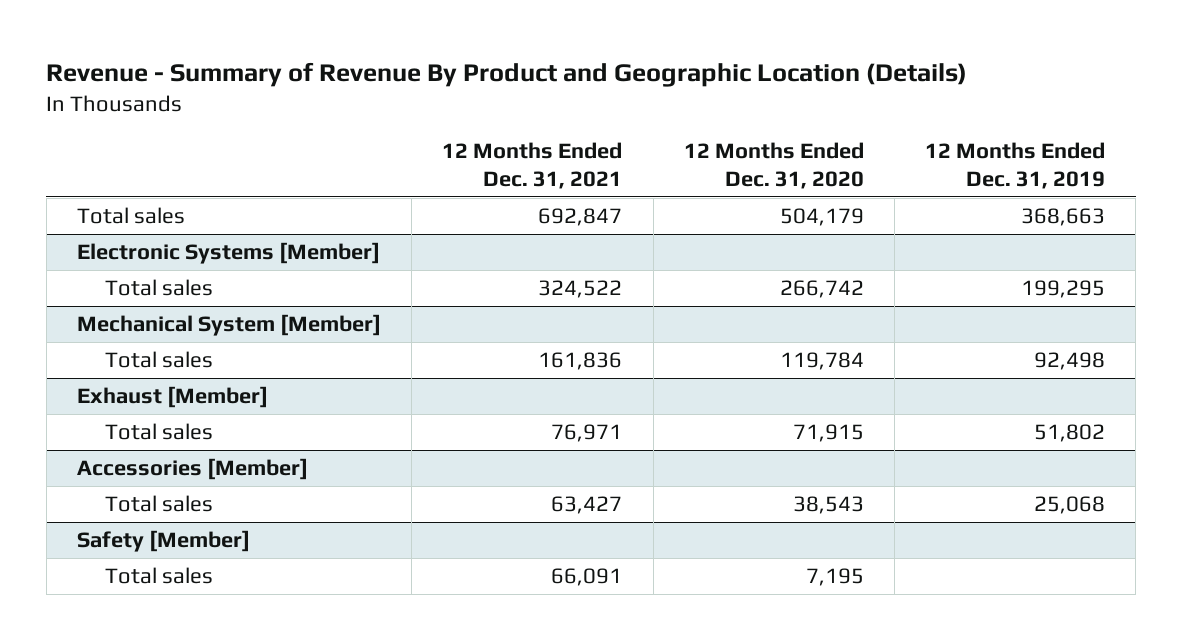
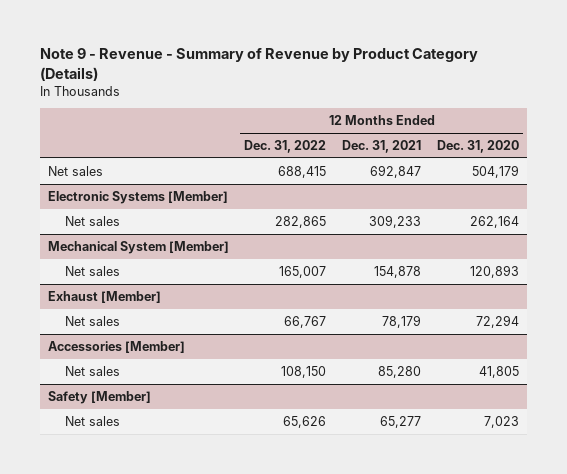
- Revenue - Summary of Revenue By Product and Geographic Location (Details)
+ Note 9 - Revenue - Summary of Revenue by Product Category (Details)
- | 12 Months Ended Dec. 31, 2021 | 12 Months Ended Dec. 31, 2020 | 12 Months Ended Dec. 31, 2019
+ | 12 Months Ended Dec. 31, 2022 | 12 Months Ended Dec. 31, 2021 | 12 Months Ended Dec. 31, 2020
- Total sales | 692,847 | 504,179 | 368,663
+ Net sales | 688,415 | 692,847 | 504,179
@ Electronic Systems [Member]
- Total sales | 324,522 | 266,742 | 199,295
+ Net sales | 282,865 | 309,233 | 262,164
@ Mechanical System [Member]
- Total sales | 161,836 | 119,784 | 92,498
+ Net sales | 165,007 | 154,878 | 120,893
@ Exhaust [Member]
- Total sales | 76,971 | 71,915 | 51,802
+ Net sales | 66,767 | 78,179 | 72,294
@ Accessories [Member]
- Total sales | 63,427 | 38,543 | 25,068
+ Net sales | 108,150 | 85,280 | 41,805
@ Safety [Member]
- Total sales | 66,091 | 7,195 |
+ Net sales | 65,626 | 65,277 | 7,023

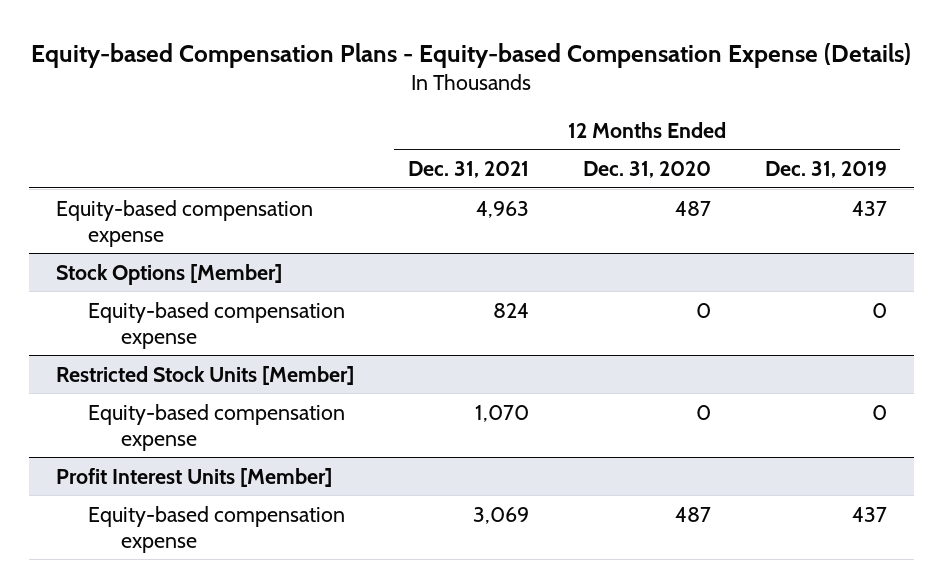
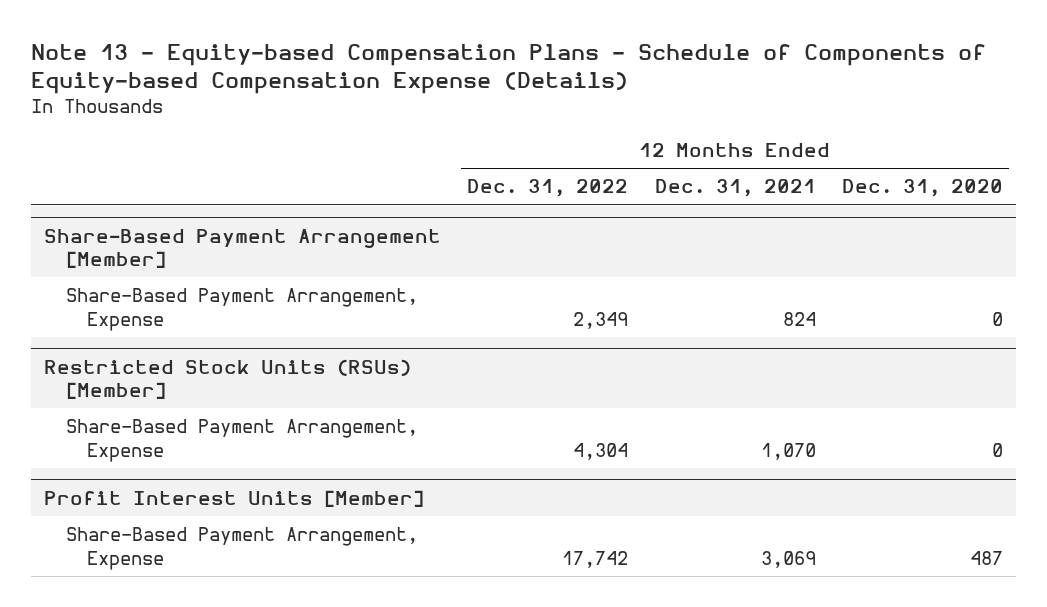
- Equity-based Compensation Plans - Equity-based Compensation Expense (Details)
+ Note 13 - Equity-based Compensation Plans - Schedule of Components of Equity-based Compensation Expense (Details)
- | 12 Months Ended Dec. 31, 2021 | 12 Months Ended Dec. 31, 2020 | 12 Months Ended Dec. 31, 2019
+ | 12 Months Ended Dec. 31, 2022 | 12 Months Ended Dec. 31, 2021 | 12 Months Ended Dec. 31, 2020
- Equity-based compensation expense | 4,963 | 487 | 437
- Stock Options [Member]
- Equity-based compensation expense | 824 | 0 | 0
- Restricted Stock Units [Member]
- Equity-based compensation expense | 1,070 | 0 | 0
+ Share-Based Payment Arrangement [Member]
+ Share-Based Payment Arrangement, Expense | 2,349 | 824 | 0
+ Restricted Stock Units (RSUs) [Member]
+ Share-Based Payment Arrangement, Expense | 4,304 | 1,070 | 0
@ Profit Interest Units [Member]
- Equity-based compensation expense | 3,069 | 487 | 437
+ Share-Based Payment Arrangement, Expense | 17,742 | 3,069 | 487

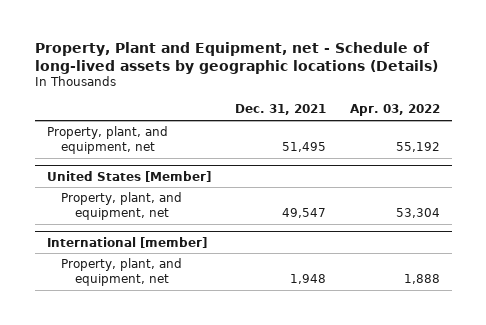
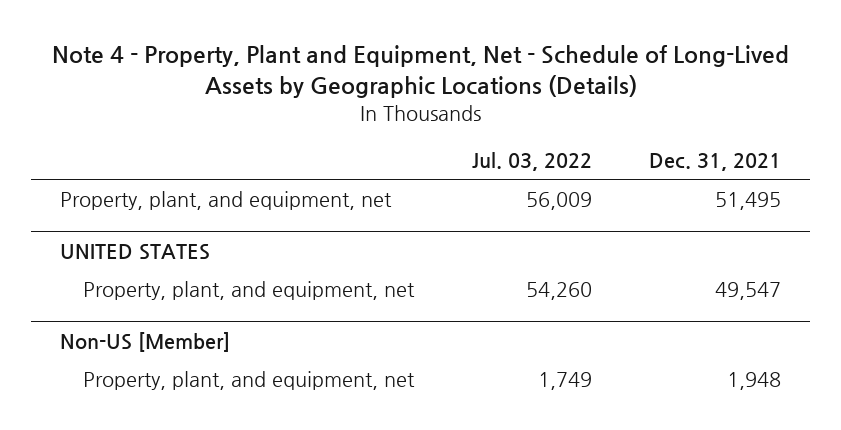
- Property, Plant and Equipment, net - Schedule of long-lived assets by geographic locations (Details)
+ Note 4 - Property, Plant and Equipment, Net - Schedule of Long-Lived Assets by Geographic Locations (Details)
- | Dec. 31, 2021 | Apr. 03, 2022
+ | Jul. 03, 2022 | Dec. 31, 2021
- United States [Member]
+ UNITED STATES
- International [member]
+ Non-US [Member]

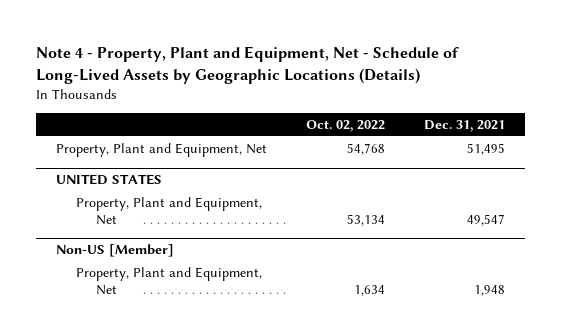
- | Jul. 03, 2022 | Dec. 31, 2021
+ | Oct. 02, 2022 | Dec. 31, 2021
- Property, plant, and equipment, net | 56,009 | 51,495
+ Property, Plant and Equipment, Net | 54,768 | 51,495
@ UNITED STATES
- Property, plant, and equipment, net | 54,260 | 49,547
+ Property, Plant and Equipment, Net | 53,134 | 49,547
@ Non-US [Member]
- Property, plant, and equipment, net | 1,749 | 1,948
+ Property, Plant and Equipment, Net | 1,634 | 1,948

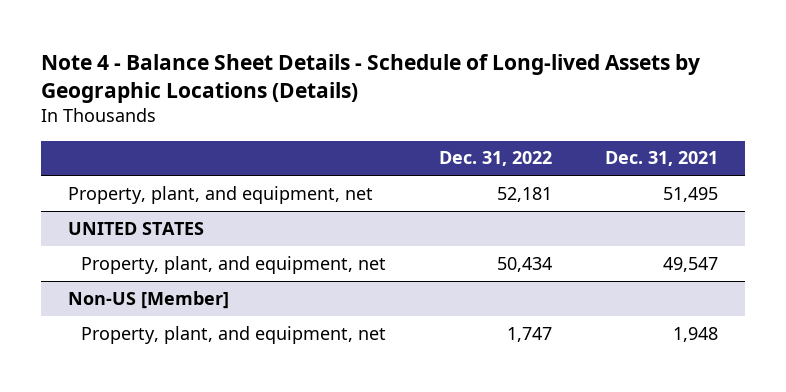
- Note 4 - Property, Plant and Equipment, Net - Schedule of Long-Lived Assets by Geographic Locations (Details)
+ Note 4 - Balance Sheet Details - Schedule of Long-lived Assets by Geographic Locations (Details)
- | Oct. 02, 2022 | Dec. 31, 2021
+ | Dec. 31, 2022 | Dec. 31, 2021
- Property, Plant and Equipment, Net | 54,768 | 51,495
+ Property, plant, and equipment, net | 52,181 | 51,495
@ UNITED STATES
- Property, Plant and Equipment, Net | 53,134 | 49,547
+ Property, plant, and equipment, net | 50,434 | 49,547
@ Non-US [Member]
- Property, Plant and Equipment, Net | 1,634 | 1,948
+ Property, plant, and equipment, net | 1,747 | 1,948

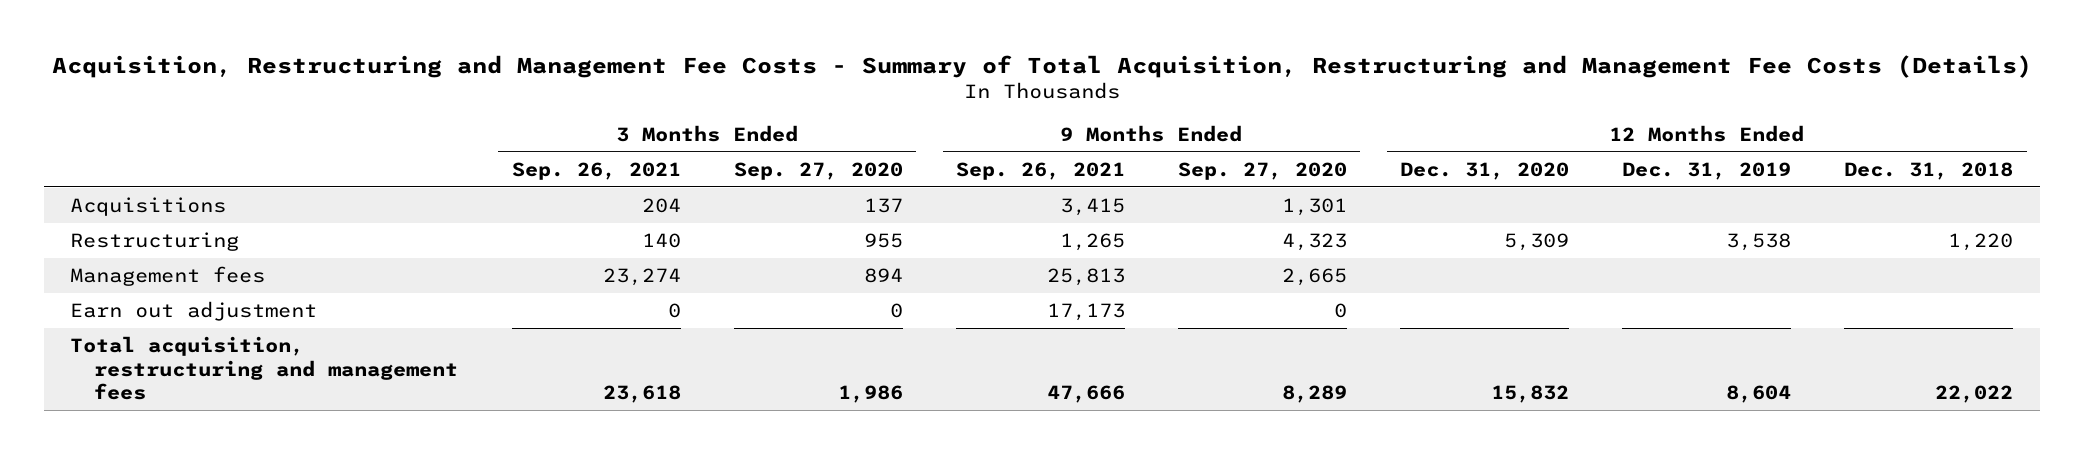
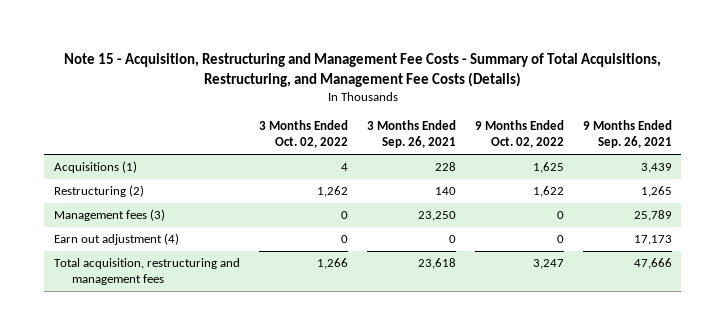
- Acquisition, Restructuring and Management Fee Costs - Summary of Total Acquisition, Restructuring and Management Fee Costs (Details)
+ Note 15 - Acquisition, Restructuring and Management Fee Costs - Summary of Total Acquisitions, Restructuring, and Management Fee Costs (Details)
- | 3 Months Ended Sep. 26, 2021 | 3 Months Ended Sep. 27, 2020 | 9 Months Ended Sep. 26, 2021 | 9 Months Ended Sep. 27, 2020 | 12 Months Ended Dec. 31, 2020 | 12 Months Ended Dec. 31, 2019 | 12 Months Ended Dec. 31, 2018
+ | 3 Months Ended Oct. 02, 2022 | 3 Months Ended Sep. 26, 2021 | 9 Months Ended Oct. 02, 2022 | 9 Months Ended Sep. 26, 2021
- Acquisitions | 204 | 137 | 3,415 | 1,301 | | |
- Restructuring | 140 | 955 | 1,265 | 4,323 | 5,309 | 3,538 | 1,220
- Management fees | 23,274 | 894 | 25,813 | 2,665 | | |
- Earn out adjustment | 0 | 0 | 17,173 | 0 | | |
+ Acquisitions (1) | 4 | 228 | 1,625 | 3,439
+ Restructuring (2) | 1,262 | 140 | 1,622 | 1,265
+ Management fees (3) | 0 | 23,250 | 0 | 25,789
+ Earn out adjustment (4) | 0 | 0 | 0 | 17,173

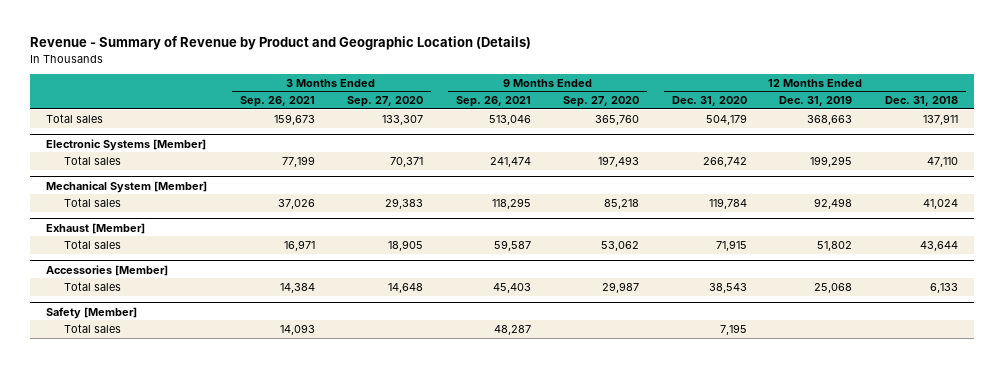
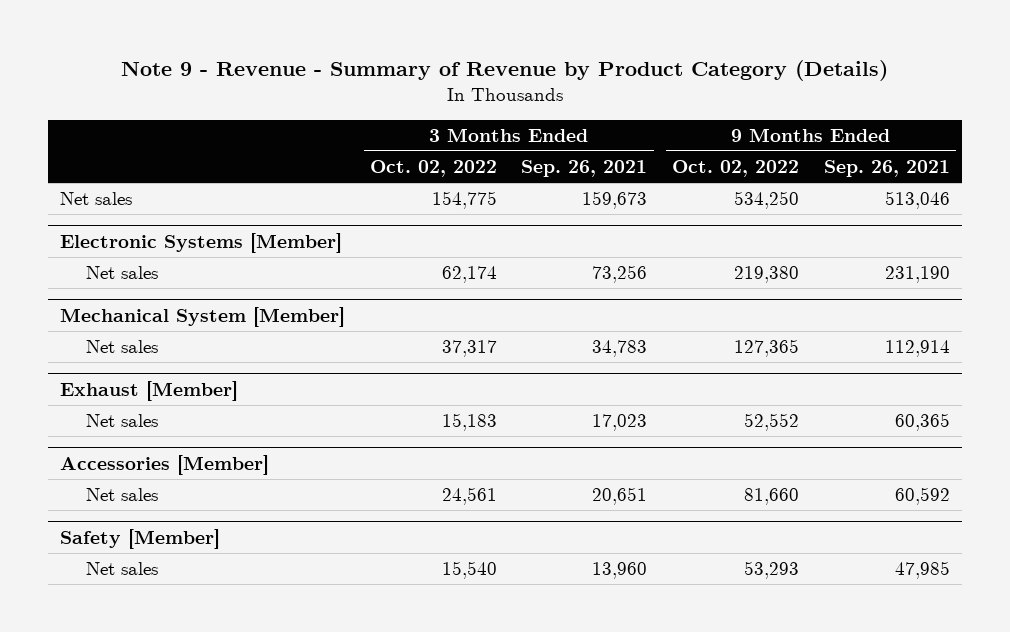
- Revenue - Summary of Revenue by Product and Geographic Location (Details)
+ Note 9 - Revenue - Summary of Revenue by Product Category (Details)
- | 3 Months Ended Sep. 26, 2021 | 3 Months Ended Sep. 27, 2020 | 9 Months Ended Sep. 26, 2021 | 9 Months Ended Sep. 27, 2020 | 12 Months Ended Dec. 31, 2020 | 12 Months Ended Dec. 31, 2019 | 12 Months Ended Dec. 31, 2018
+ | 3 Months Ended Oct. 02, 2022 | 3 Months Ended Sep. 26, 2021 | 9 Months Ended Oct. 02, 2022 | 9 Months Ended Sep. 26, 2021
- Total sales | 159,673 | 133,307 | 513,046 | 365,760 | 504,179 | 368,663 | 137,911
+ Net sales | 154,775 | 159,673 | 534,250 | 513,046
@ Electronic Systems [Member]
- Total sales | 77,199 | 70,371 | 241,474 | 197,493 | 266,742 | 199,295 | 47,110
+ Net sales | 62,174 | 73,256 | 219,380 | 231,190
@ Mechanical System [Member]
- Total sales | 37,026 | 29,383 | 118,295 | 85,218 | 119,784 | 92,498 | 41,024
+ Net sales | 37,317 | 34,783 | 127,365 | 112,914
@ Exhaust [Member]
- Total sales | 16,971 | 18,905 | 59,587 | 53,062 | 71,915 | 51,802 | 43,644
+ Net sales | 15,183 | 17,023 | 52,552 | 60,365
@ Accessories [Member]
- Total sales | 14,384 | 14,648 | 45,403 | 29,987 | 38,543 | 25,068 | 6,133
+ Net sales | 24,561 | 20,651 | 81,660 | 60,592
@ Safety [Member]
- Total sales | 14,093 | | 48,287 | | 7,195 | |
+ Net sales | 15,540 | 13,960 | 53,293 | 47,985

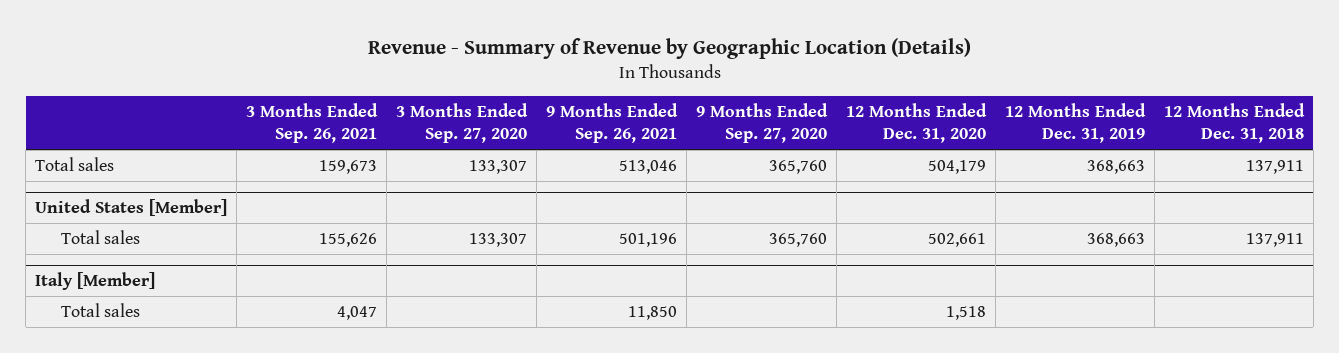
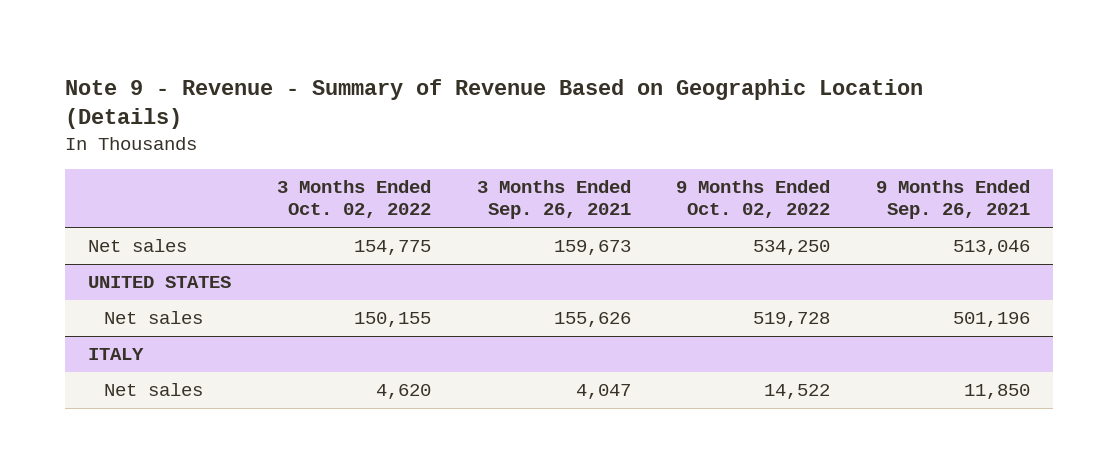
- Revenue - Summary of Revenue by Geographic Location (Details)
+ Note 9 - Revenue - Summary of Revenue Based on Geographic Location (Details)
- | 3 Months Ended Sep. 26, 2021 | 3 Months Ended Sep. 27, 2020 | 9 Months Ended Sep. 26, 2021 | 9 Months Ended Sep. 27, 2020 | 12 Months Ended Dec. 31, 2020 | 12 Months Ended Dec. 31, 2019 | 12 Months Ended Dec. 31, 2018
+ | 3 Months Ended Oct. 02, 2022 | 3 Months Ended Sep. 26, 2021 | 9 Months Ended Oct. 02, 2022 | 9 Months Ended Sep. 26, 2021
- Total sales | 159,673 | 133,307 | 513,046 | 365,760 | 504,179 | 368,663 | 137,911
- United States [Member]
- Total sales | 155,626 | 133,307 | 501,196 | 365,760 | 502,661 | 368,663 | 137,911
- Italy [Member]
- Total sales | 4,047 | | 11,850 | | 1,518 | |
+ Net sales | 154,775 | 159,673 | 534,250 | 513,046
+ UNITED STATES
+ Net sales | 150,155 | 155,626 | 519,728 | 501,196
+ ITALY
+ Net sales | 4,620 | 4,047 | 14,522 | 11,850

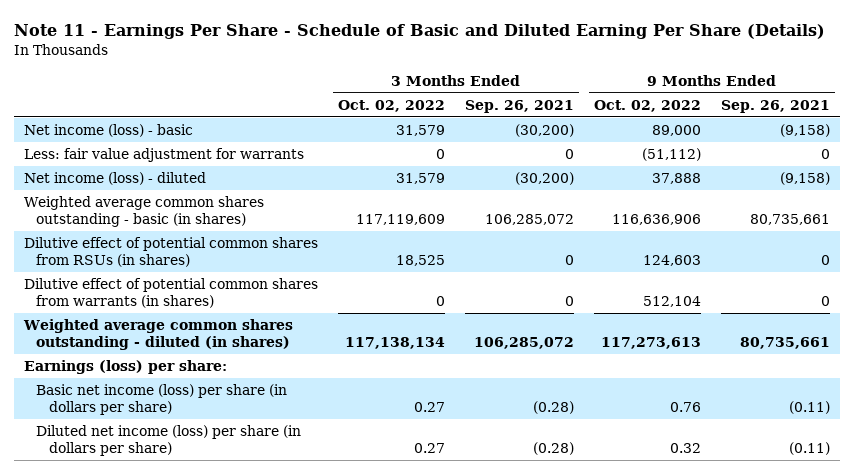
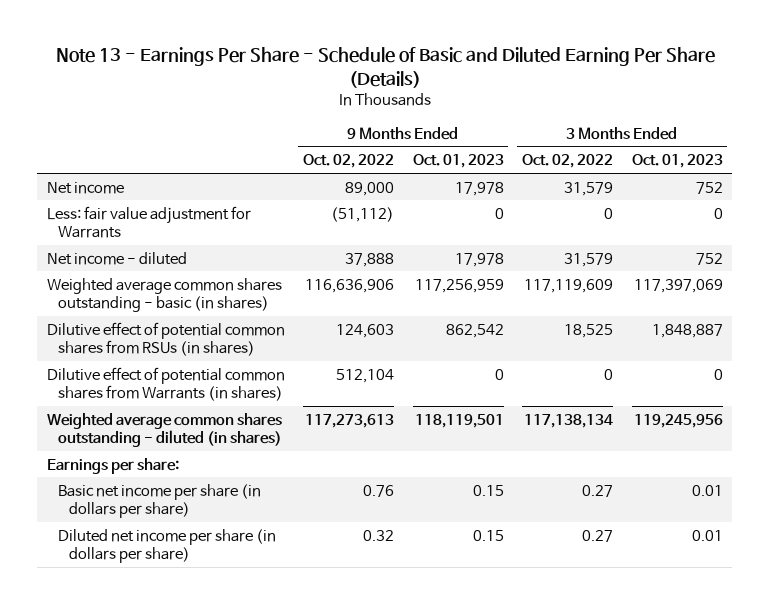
- Note 11 - Earnings Per Share - Schedule of Basic and Diluted Earning Per Share (Details)
+ Note 13 - Earnings Per Share - Schedule of Basic and Diluted Earning Per Share (Details)
- | 3 Months Ended Oct. 02, 2022 | 3 Months Ended Sep. 26, 2021 | 9 Months Ended Oct. 02, 2022 | 9 Months Ended Sep. 26, 2021
+ | 9 Months Ended Oct. 02, 2022 | 9 Months Ended Oct. 01, 2023 | 3 Months Ended Oct. 02, 2022 | 3 Months Ended Oct. 01, 2023
- Net income (loss) - basic | 31,579 | (30,200) | 89,000 | (9,158)
- Less: fair value adjustment for warrants | 0 | 0 | (51,112) | 0
- Net income (loss) - diluted | 31,579 | (30,200) | 37,888 | (9,158)
+ Net income | 89,000 | 17,978 | 31,579 | 752
+ Less: fair value adjustment for Warrants | (51,112) | 0 | 0 | 0
+ Net income - diluted | 37,888 | 17,978 | 31,579 | 752
- Dilutive effect of potential common shares from warrants (in shares) | 0 | 0 | 512,104 | 0
+ Dilutive effect of potential common shares from Warrants (in shares) | 512,104 | 0 | 0 | 0
- Earnings (loss) per share:
- Basic net income (loss) per share (in dollars per share) | 0.27 | (0.28) | 0.76 | (0.11)
- Diluted net income (loss) per share (in dollars per share) | 0.27 | (0.28) | 0.32 | (0.11)
+ Earnings per share:
+ Basic net income per share (in dollars per share) | 0.76 | 0.15 | 0.27 | 0.01
+ Diluted net income per share (in dollars per share) | 0.32 | 0.15 | 0.27 | 0.01

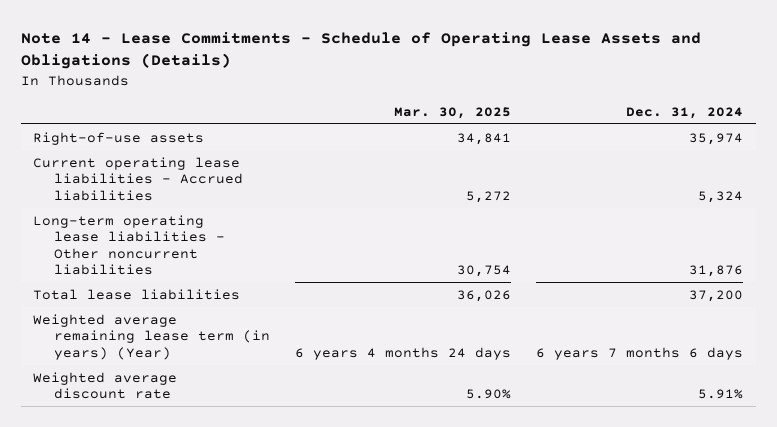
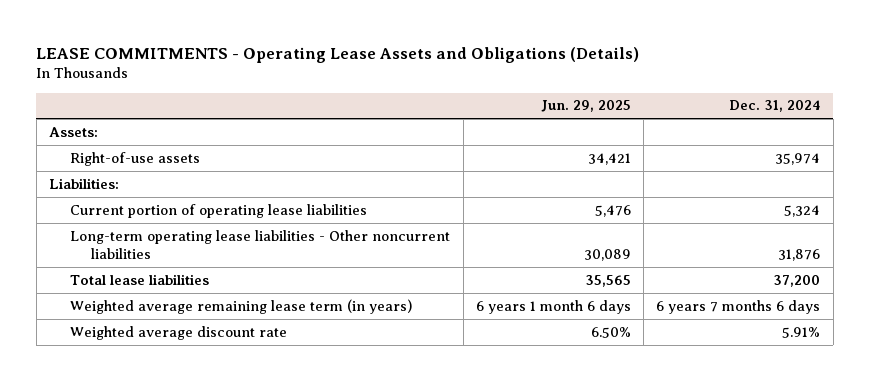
- Note 14 - Lease Commitments - Schedule of Operating Lease Assets and Obligations (Details)
+ LEASE COMMITMENTS - Operating Lease Assets and Obligations (Details)
- | Mar. 30, 2025 | Dec. 31, 2024
+ | Jun. 29, 2025 | Dec. 31, 2024
+ Assets:
- Current operating lease liabilities - Accrued liabilities | 5,272 | 5,324
+ Liabilities:
+ Current portion of operating lease liabilities | 5,476 | 5,324
- Weighted average remaining lease term (in years) (Year) | 6 years 4 months 24 days | 6 years 7 months 6 days
+ Weighted average remaining lease term (in years) | 6 years 1 month 6 days | 6 years 7 months 6 days

